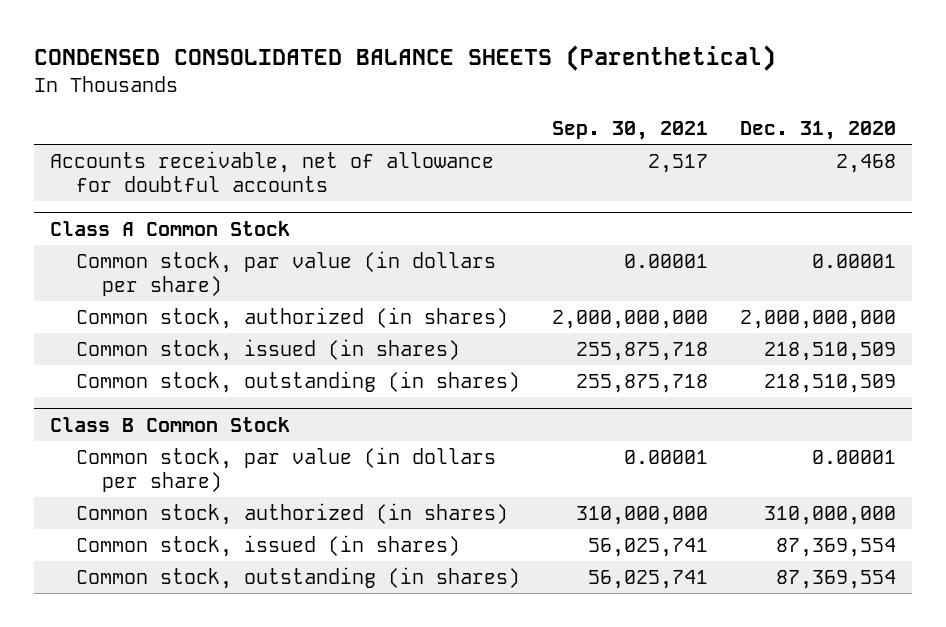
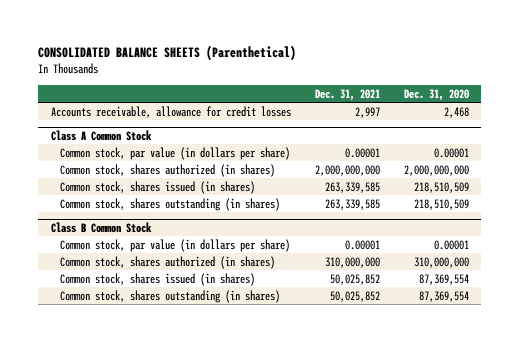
- CONDENSED CONSOLIDATED BALANCE SHEETS (Parenthetical)
+ CONSOLIDATED BALANCE SHEETS (Parenthetical)
- | Sep. 30, 2021 | Dec. 31, 2020
+ | Dec. 31, 2021 | Dec. 31, 2020
- Accounts receivable, net of allowance for doubtful accounts | 2,517 | 2,468
+ Accounts receivable, allowance for credit losses | 2,997 | 2,468
@ Class A Common Stock
- Common stock, authorized (in shares) | 2,000,000,000 | 2,000,000,000
- Common stock, issued (in shares) | 255,875,718 | 218,510,509
- Common stock, outstanding (in shares) | 255,875,718 | 218,510,509
+ Common stock, shares authorized (in shares) | 2,000,000,000 | 2,000,000,000
+ Common stock, shares issued (in shares) | 263,339,585 | 218,510,509
+ Common stock, shares outstanding (in shares) | 263,339,585 | 218,510,509
@ Class B Common Stock
- Common stock, authorized (in shares) | 310,000,000 | 310,000,000
- Common stock, issued (in shares) | 56,025,741 | 87,369,554
- Common stock, outstanding (in shares) | 56,025,741 | 87,369,554
+ Common stock, shares authorized (in shares) | 310,000,000 | 310,000,000
+ Common stock, shares issued (in shares) | 50,025,852 | 87,369,554
+ Common stock, shares outstanding (in shares) | 50,025,852 | 87,369,554

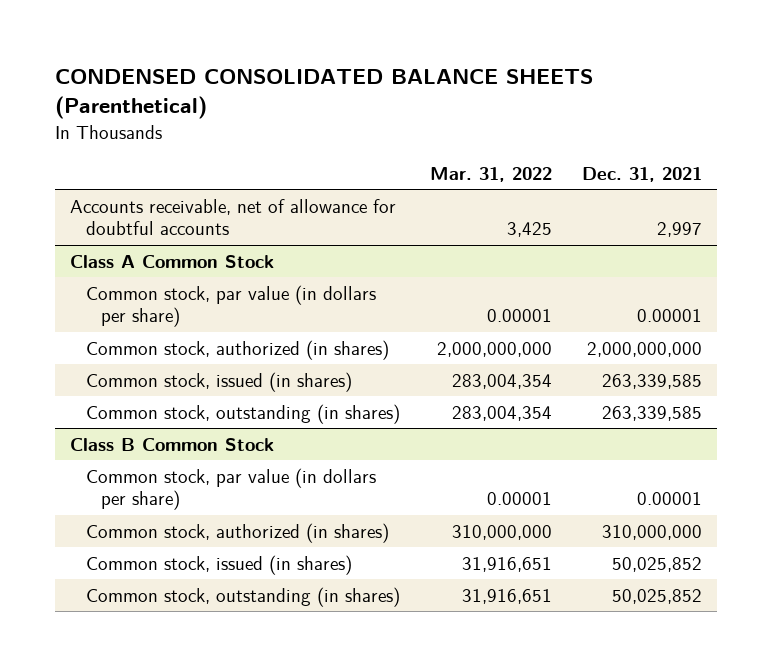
- CONSOLIDATED BALANCE SHEETS (Parenthetical)
+ CONDENSED CONSOLIDATED BALANCE SHEETS (Parenthetical)
- | Dec. 31, 2021 | Dec. 31, 2020
+ | Mar. 31, 2022 | Dec. 31, 2021
- Accounts receivable, allowance for credit losses | 2,997 | 2,468
+ Accounts receivable, net of allowance for doubtful accounts | 3,425 | 2,997
@ Class A Common Stock
- Common stock, shares authorized (in shares) | 2,000,000,000 | 2,000,000,000
- Common stock, shares issued (in shares) | 263,339,585 | 218,510,509
- Common stock, shares outstanding (in shares) | 263,339,585 | 218,510,509
+ Common stock, authorized (in shares) | 2,000,000,000 | 2,000,000,000
+ Common stock, issued (in shares) | 283,004,354 | 263,339,585
+ Common stock, outstanding (in shares) | 283,004,354 | 263,339,585
@ Class B Common Stock
- Common stock, shares authorized (in shares) | 310,000,000 | 310,000,000
- Common stock, shares issued (in shares) | 50,025,852 | 87,369,554
- Common stock, shares outstanding (in shares) | 50,025,852 | 87,369,554
+ Common stock, authorized (in shares) | 310,000,000 | 310,000,000
+ Common stock, issued (in shares) | 31,916,651 | 50,025,852
+ Common stock, outstanding (in shares) | 31,916,651 | 50,025,852

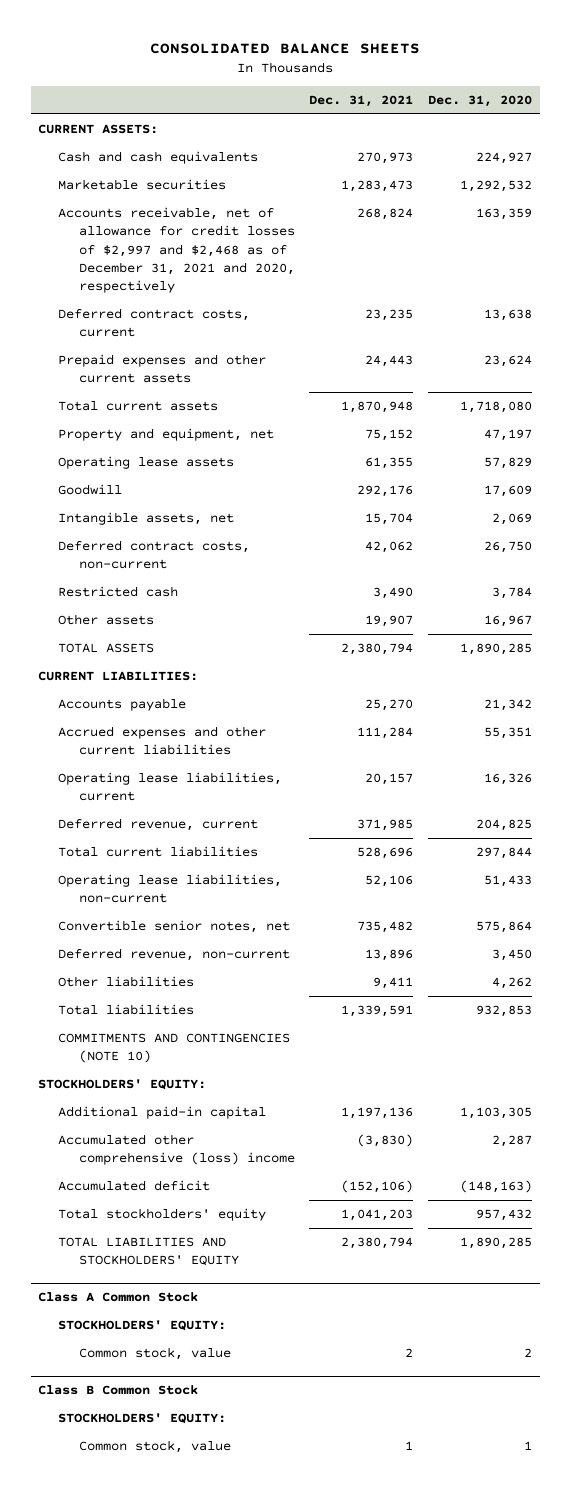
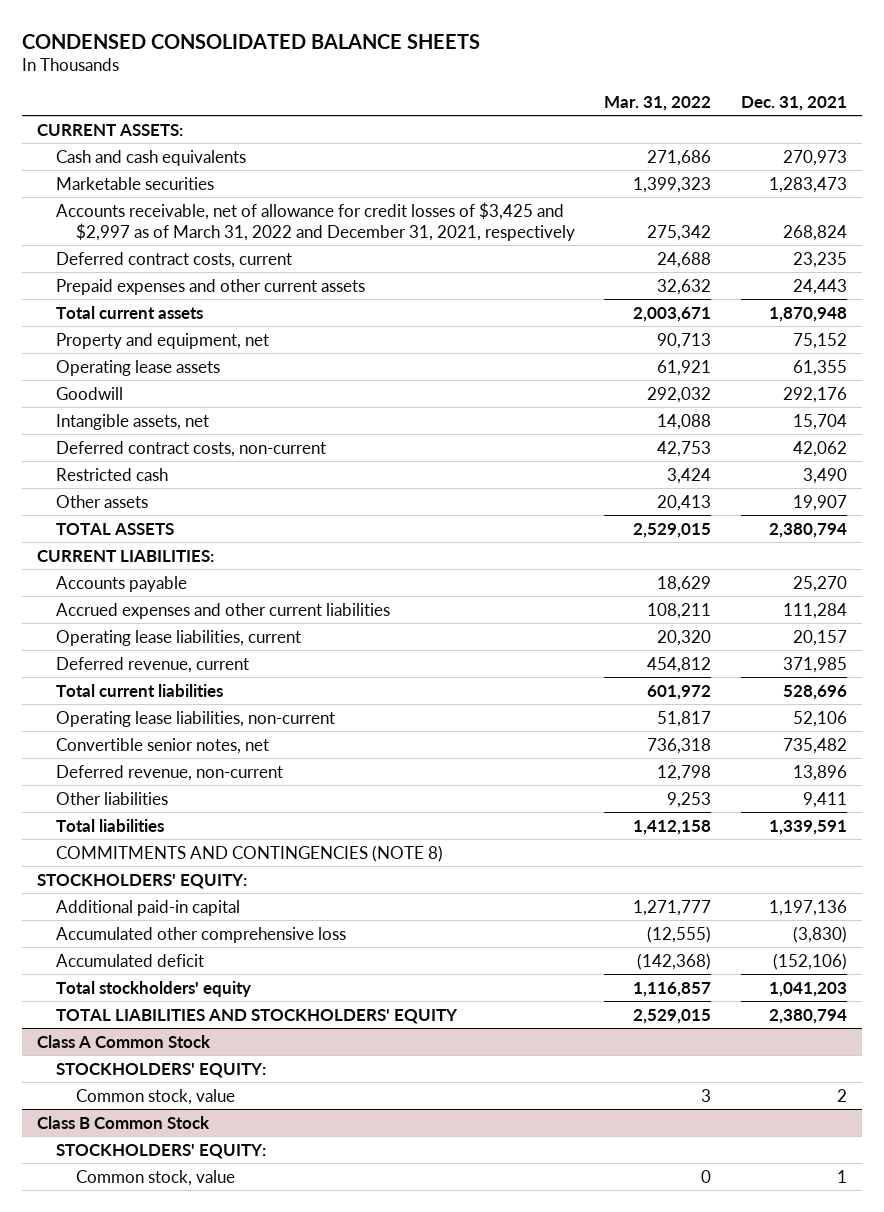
- CONSOLIDATED BALANCE SHEETS
+ CONDENSED CONSOLIDATED BALANCE SHEETS
- | Dec. 31, 2021 | Dec. 31, 2020
+ | Mar. 31, 2022 | Dec. 31, 2021
- Accounts receivable, net of allowance for credit losses of $2,997 and $2,468 as of December 31, 2021 and 2020, respectively | 268,824 | 163,359
+ Accounts receivable, net of allowance for credit losses of $3,425 and $2,997 as of March 31, 2022 and December 31, 2021, respectively | 275,342 | 268,824
- COMMITMENTS AND CONTINGENCIES (NOTE 10)
+ COMMITMENTS AND CONTINGENCIES (NOTE 8)
- Accumulated other comprehensive (loss) income | (3,830) | 2,287
+ Accumulated other comprehensive loss | (12,555) | (3,830)

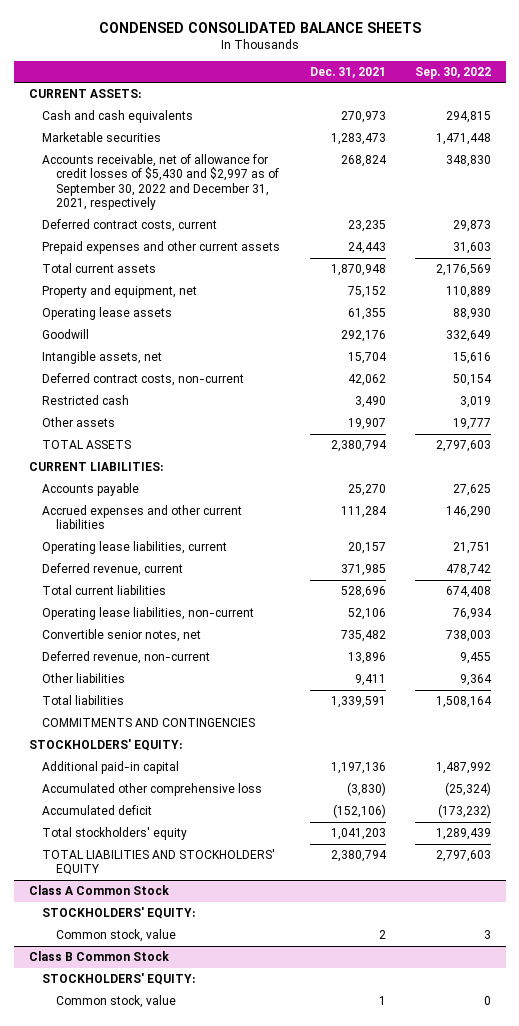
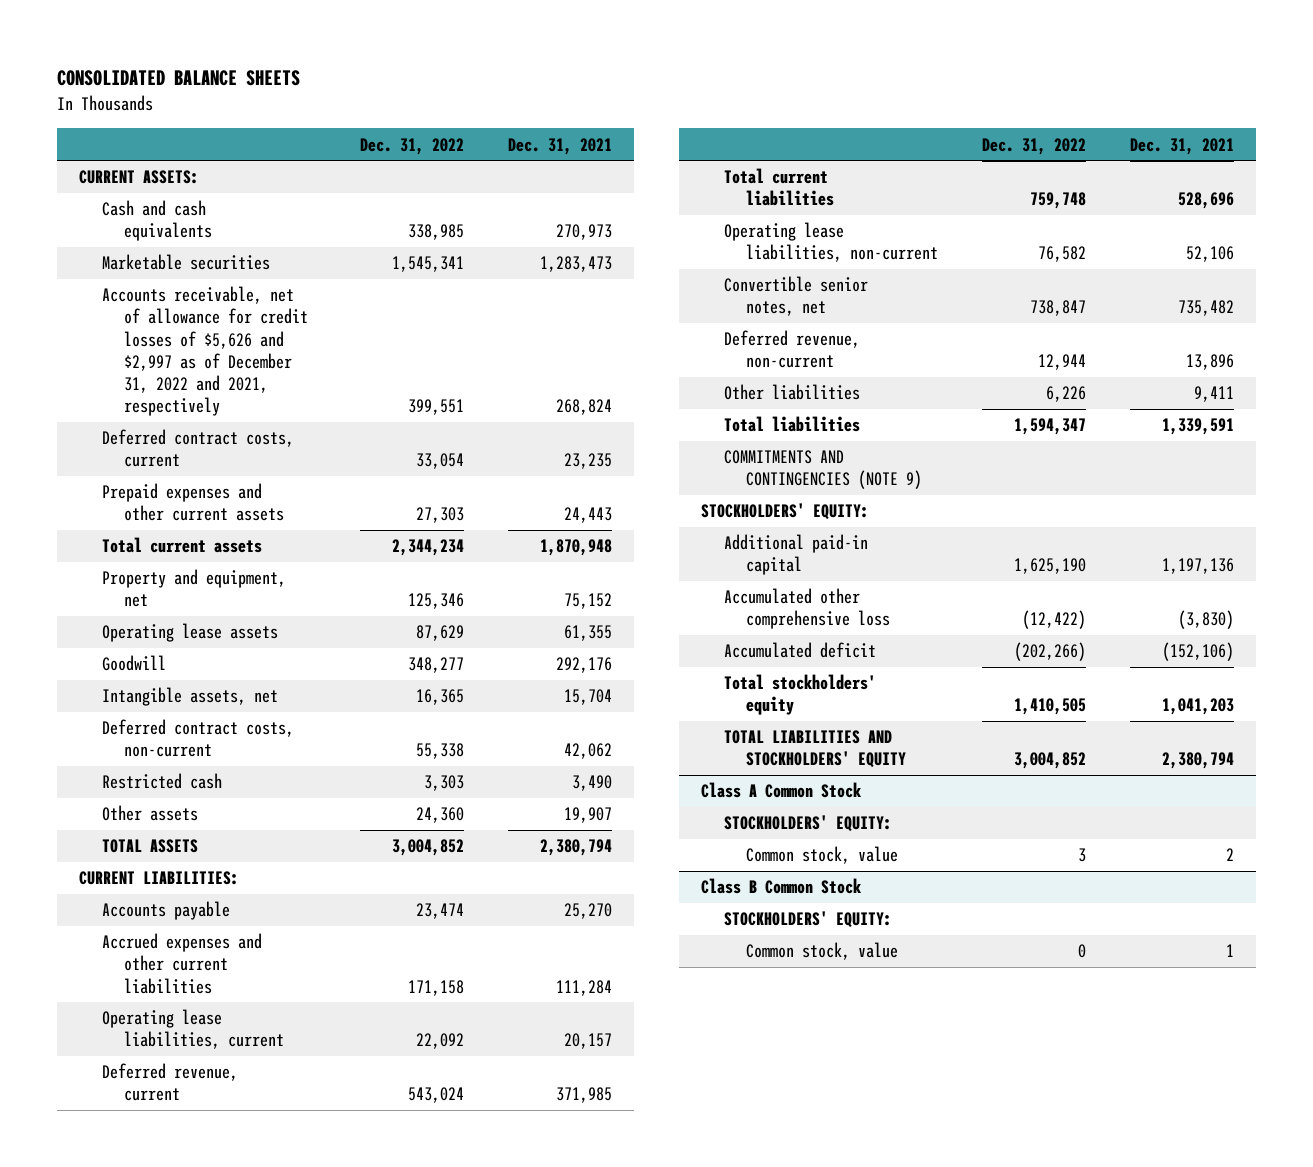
- CONDENSED CONSOLIDATED BALANCE SHEETS
+ CONSOLIDATED BALANCE SHEETS
- | Dec. 31, 2021 | Sep. 30, 2022
+ | Dec. 31, 2022 | Dec. 31, 2021
- Accounts receivable, net of allowance for credit losses of $5,430 and $2,997 as of September 30, 2022 and December 31, 2021, respectively | 268,824 | 348,830
+ Accounts receivable, net of allowance for credit losses of $5,626 and $2,997 as of December 31, 2022 and 2021, respectively | 399,551 | 268,824
- COMMITMENTS AND CONTINGENCIES
+ COMMITMENTS AND CONTINGENCIES (NOTE 9)

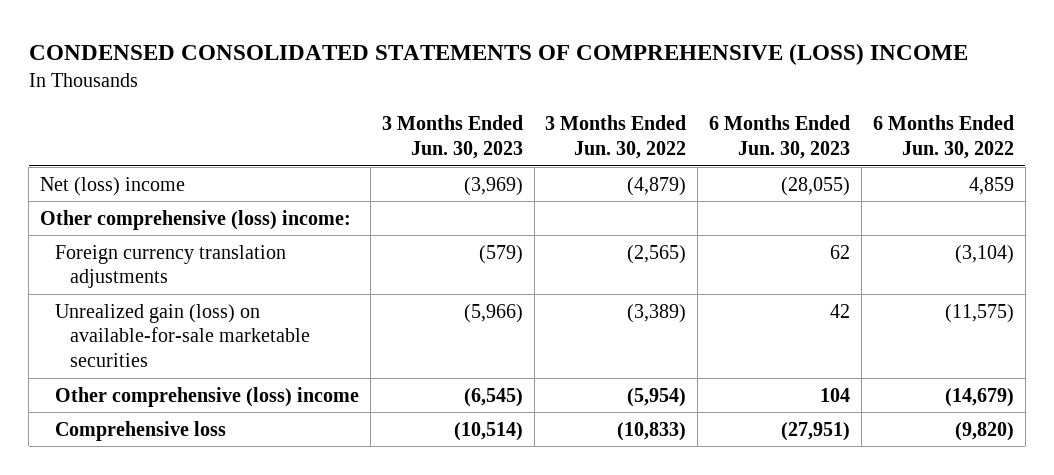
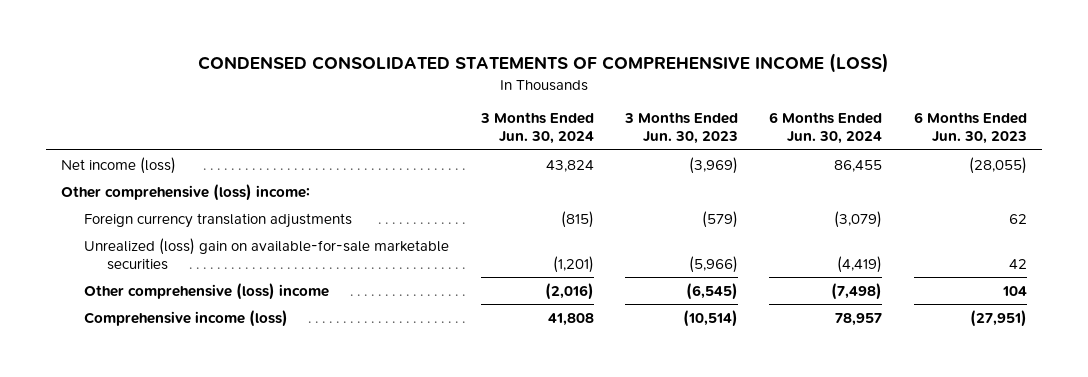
- CONDENSED CONSOLIDATED STATEMENTS OF COMPREHENSIVE (LOSS) INCOME
+ CONDENSED CONSOLIDATED STATEMENTS OF COMPREHENSIVE INCOME (LOSS)
- | 3 Months Ended Jun. 30, 2023 | 3 Months Ended Jun. 30, 2022 | 6 Months Ended Jun. 30, 2023 | 6 Months Ended Jun. 30, 2022
+ | 3 Months Ended Jun. 30, 2024 | 3 Months Ended Jun. 30, 2023 | 6 Months Ended Jun. 30, 2024 | 6 Months Ended Jun. 30, 2023
- Net (loss) income | (3,969) | (4,879) | (28,055) | 4,859
+ Net income (loss) | 43,824 | (3,969) | 86,455 | (28,055)
- Unrealized gain (loss) on available-for-sale marketable securities | (5,966) | (3,389) | 42 | (11,575)
+ Unrealized (loss) gain on available-for-sale marketable securities | (1,201) | (5,966) | (4,419) | 42
- Comprehensive loss | (10,514) | (10,833) | (27,951) | (9,820)
+ Comprehensive income (loss) | 41,808 | (10,514) | 78,957 | (27,951)

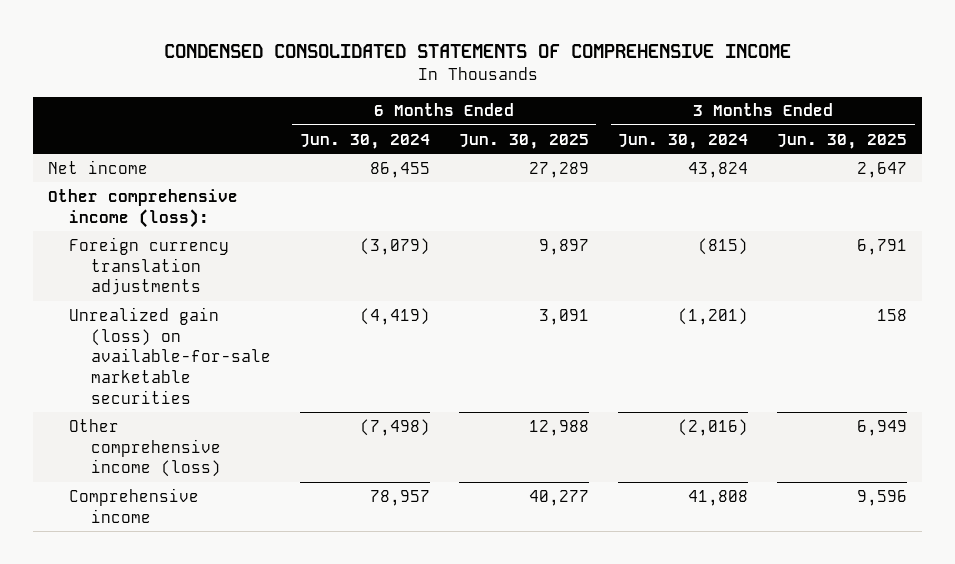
- CONDENSED CONSOLIDATED STATEMENTS OF COMPREHENSIVE INCOME (LOSS)
+ CONDENSED CONSOLIDATED STATEMENTS OF COMPREHENSIVE INCOME
- | 3 Months Ended Jun. 30, 2024 | 3 Months Ended Jun. 30, 2023 | 6 Months Ended Jun. 30, 2024 | 6 Months Ended Jun. 30, 2023
+ | 6 Months Ended Jun. 30, 2024 | 6 Months Ended Jun. 30, 2025 | 3 Months Ended Jun. 30, 2024 | 3 Months Ended Jun. 30, 2025
- Net income (loss) | 43,824 | (3,969) | 86,455 | (28,055)
- Other comprehensive (loss) income:
+ Net income | 86,455 | 27,289 | 43,824 | 2,647
+ Other comprehensive income (loss):
- Unrealized (loss) gain on available-for-sale marketable securities | (1,201) | (5,966) | (4,419) | 42
- Other comprehensive (loss) income | (2,016) | (6,545) | (7,498) | 104
- Comprehensive income (loss) | 41,808 | (10,514) | 78,957 | (27,951)
+ Unrealized gain (loss) on available-for-sale marketable securities | (4,419) | 3,091 | (1,201) | 158
+ Other comprehensive income (loss) | (7,498) | 12,988 | (2,016) | 6,949
+ Comprehensive income | 78,957 | 40,277 | 41,808 | 9,596

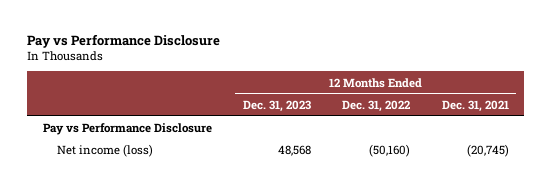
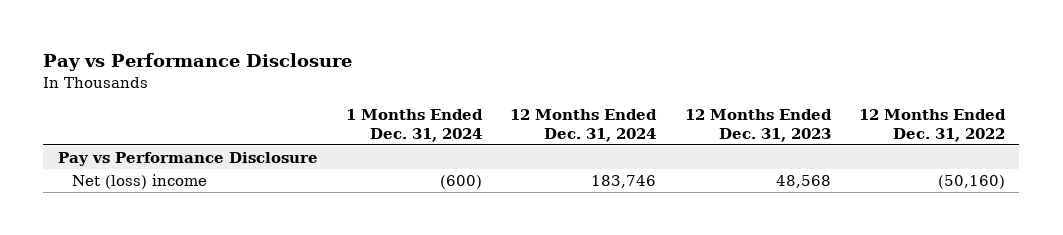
- | 12 Months Ended Dec. 31, 2023 | 12 Months Ended Dec. 31, 2022 | 12 Months Ended Dec. 31, 2021
+ | 1 Months Ended Dec. 31, 2024 | 12 Months Ended Dec. 31, 2024 | 12 Months Ended Dec. 31, 2023 | 12 Months Ended Dec. 31, 2022
- Net income (loss) | 48,568 | (50,160) | (20,745)
+ Net (loss) income | (600) | 183,746 | 48,568 | (50,160)

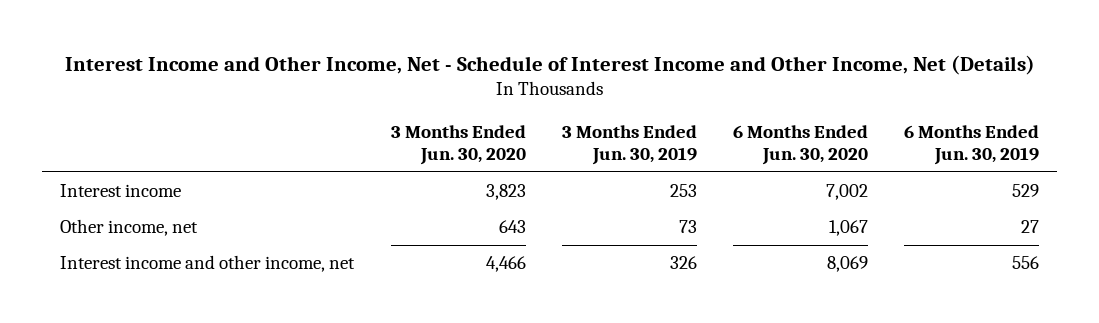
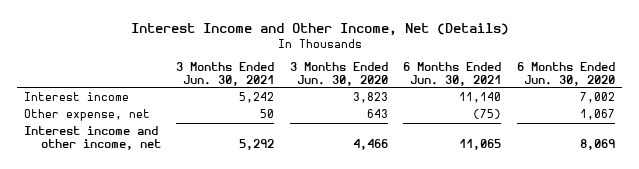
- Interest Income and Other Income, Net - Schedule of Interest Income and Other Income, Net (Details)
+ Interest Income and Other Income, Net (Details)
- | 3 Months Ended Jun. 30, 2020 | 3 Months Ended Jun. 30, 2019 | 6 Months Ended Jun. 30, 2020 | 6 Months Ended Jun. 30, 2019
+ | 3 Months Ended Jun. 30, 2021 | 3 Months Ended Jun. 30, 2020 | 6 Months Ended Jun. 30, 2021 | 6 Months Ended Jun. 30, 2020
- Other income, net | 643 | 73 | 1,067 | 27
+ Other expense, net | 50 | 643 | (75) | 1,067

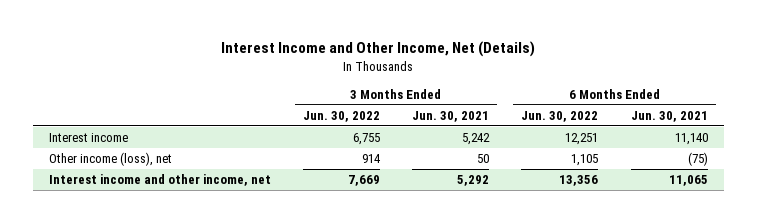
- | 3 Months Ended Jun. 30, 2021 | 3 Months Ended Jun. 30, 2020 | 6 Months Ended Jun. 30, 2021 | 6 Months Ended Jun. 30, 2020
+ | 3 Months Ended Jun. 30, 2022 | 3 Months Ended Jun. 30, 2021 | 6 Months Ended Jun. 30, 2022 | 6 Months Ended Jun. 30, 2021
- Other expense, net | 50 | 643 | (75) | 1,067
+ Other income (loss), net | 914 | 50 | 1,105 | (75)

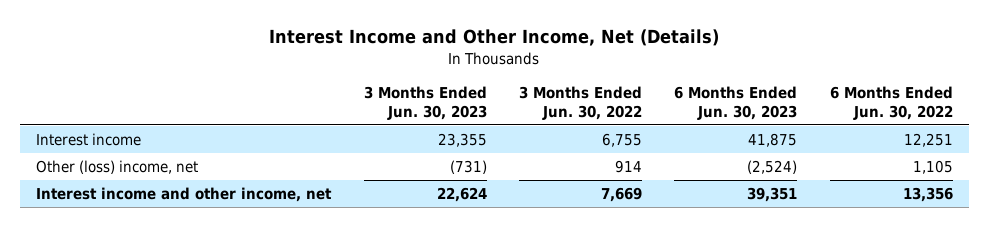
- | 3 Months Ended Jun. 30, 2022 | 3 Months Ended Jun. 30, 2021 | 6 Months Ended Jun. 30, 2022 | 6 Months Ended Jun. 30, 2021
+ | 3 Months Ended Jun. 30, 2023 | 3 Months Ended Jun. 30, 2022 | 6 Months Ended Jun. 30, 2023 | 6 Months Ended Jun. 30, 2022
- Other income (loss), net | 914 | 50 | 1,105 | (75)
+ Other (loss) income, net | (731) | 914 | (2,524) | 1,105

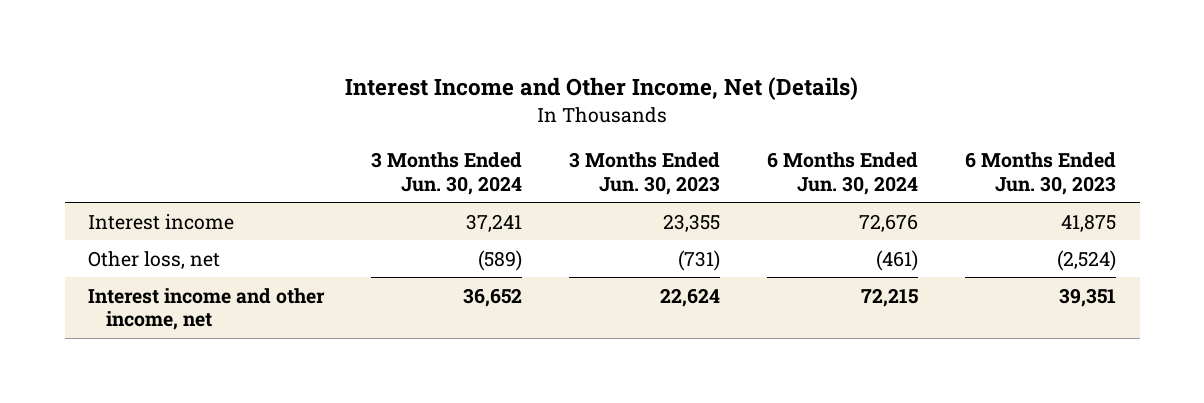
- | 3 Months Ended Jun. 30, 2023 | 3 Months Ended Jun. 30, 2022 | 6 Months Ended Jun. 30, 2023 | 6 Months Ended Jun. 30, 2022
+ | 3 Months Ended Jun. 30, 2024 | 3 Months Ended Jun. 30, 2023 | 6 Months Ended Jun. 30, 2024 | 6 Months Ended Jun. 30, 2023
- Other (loss) income, net | (731) | 914 | (2,524) | 1,105
+ Other loss, net | (589) | (731) | (461) | (2,524)

